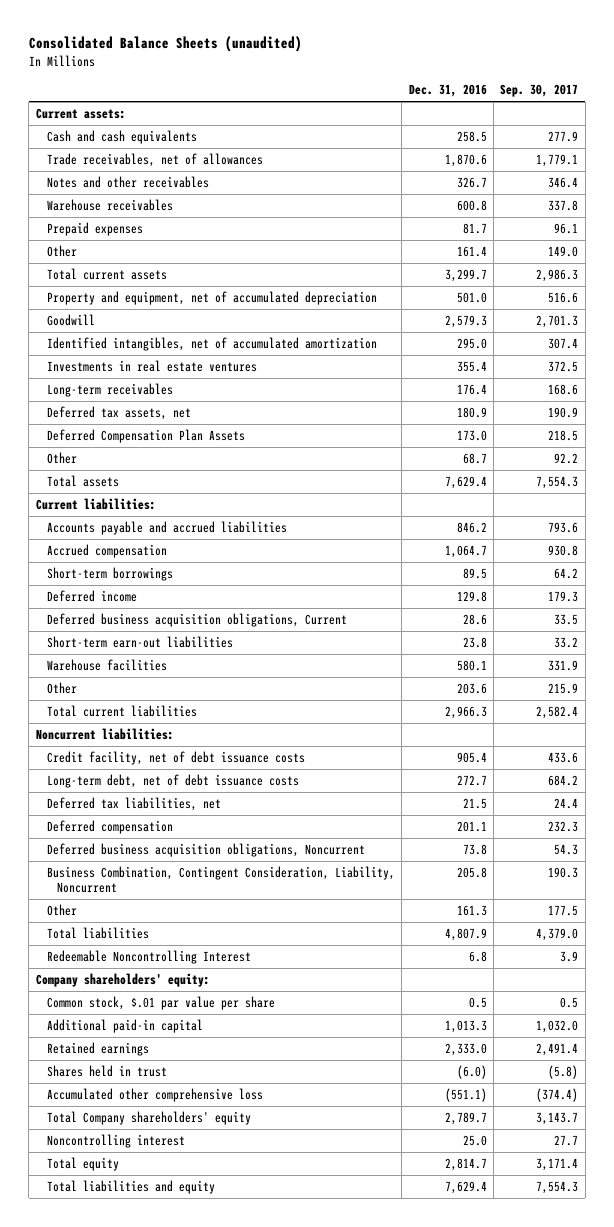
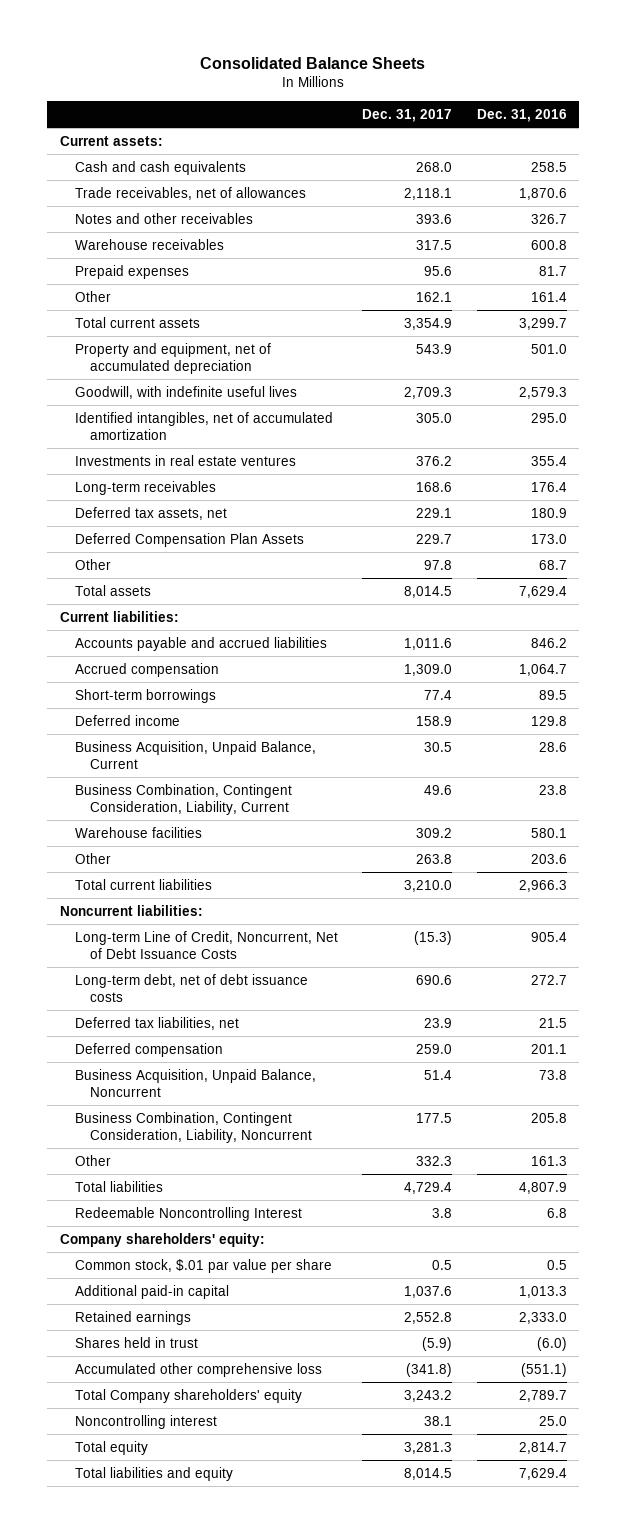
- Consolidated Balance Sheets (unaudited)
+ Consolidated Balance Sheets
- | Dec. 31, 2016 | Sep. 30, 2017
+ | Dec. 31, 2017 | Dec. 31, 2016
- Goodwill | 2,579.3 | 2,701.3
+ Goodwill, with indefinite useful lives | 2,709.3 | 2,579.3
- Deferred business acquisition obligations, Current | 28.6 | 33.5
- Short-term earn-out liabilities | 23.8 | 33.2
+ Business Acquisition, Unpaid Balance, Current | 30.5 | 28.6
+ Business Combination, Contingent Consideration, Liability, Current | 49.6 | 23.8
- Credit facility, net of debt issuance costs | 905.4 | 433.6
+ Long-term Line of Credit, Noncurrent, Net of Debt Issuance Costs | (15.3) | 905.4
- Deferred business acquisition obligations, Noncurrent | 73.8 | 54.3
+ Business Acquisition, Unpaid Balance, Noncurrent | 51.4 | 73.8

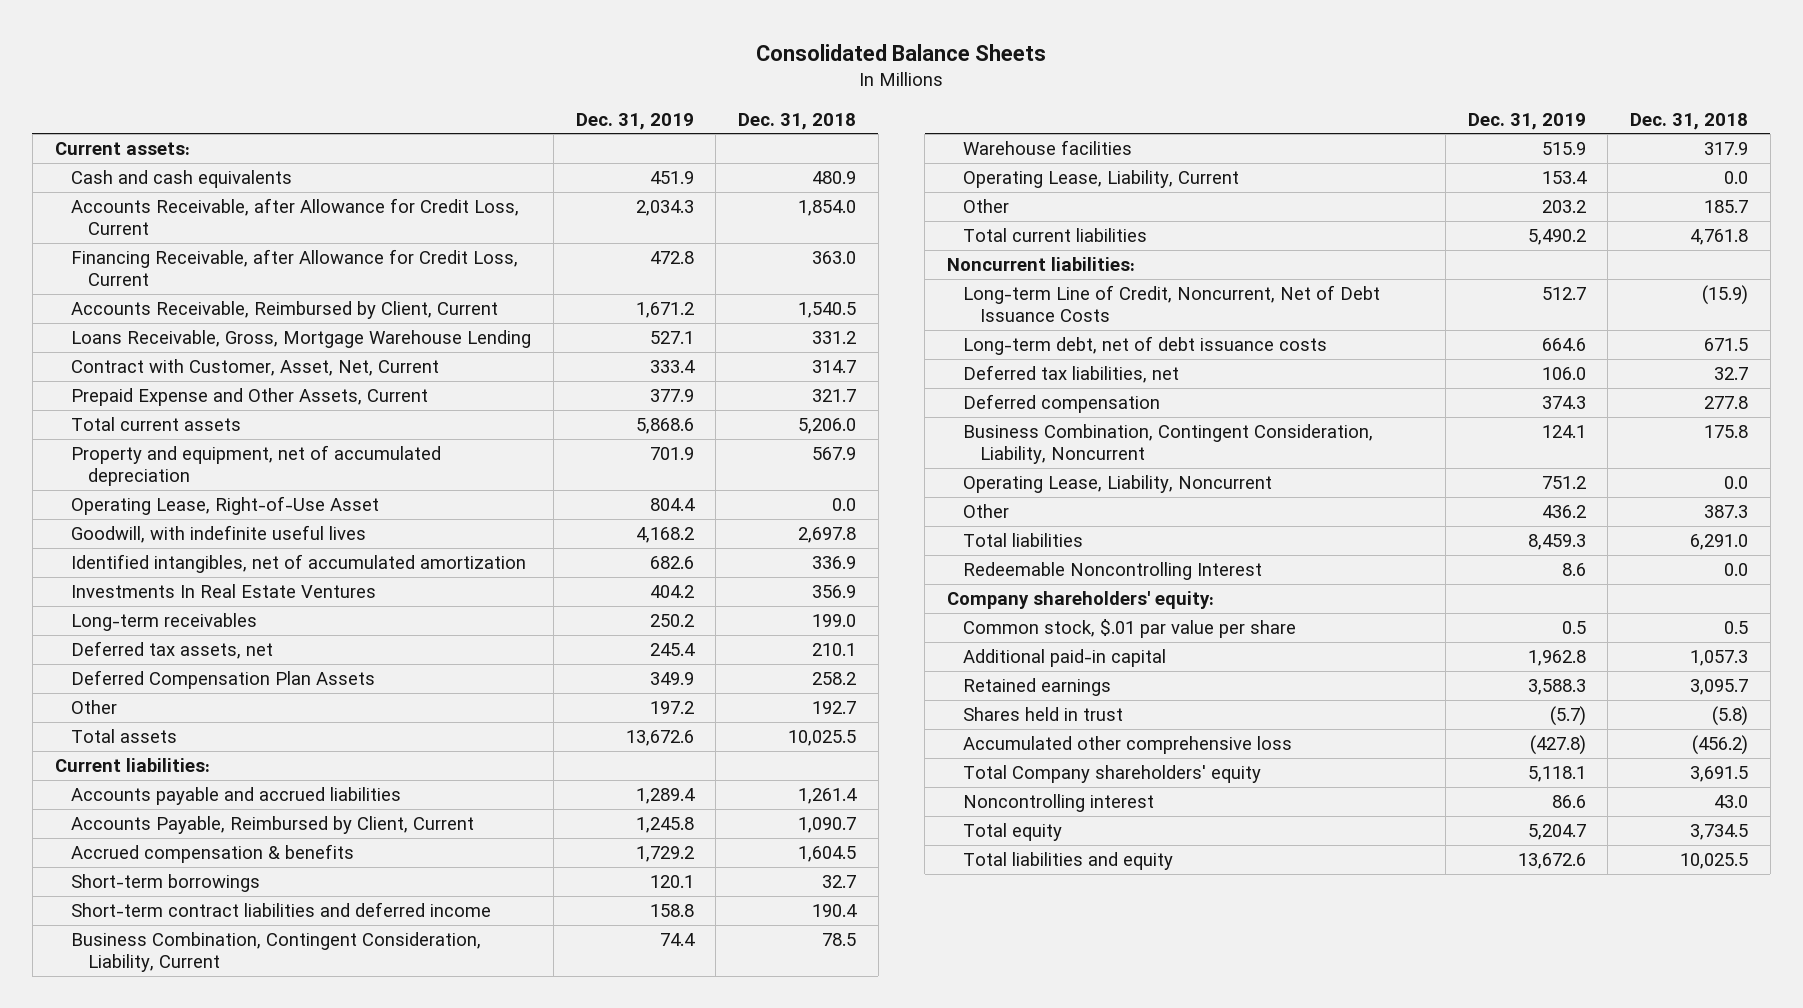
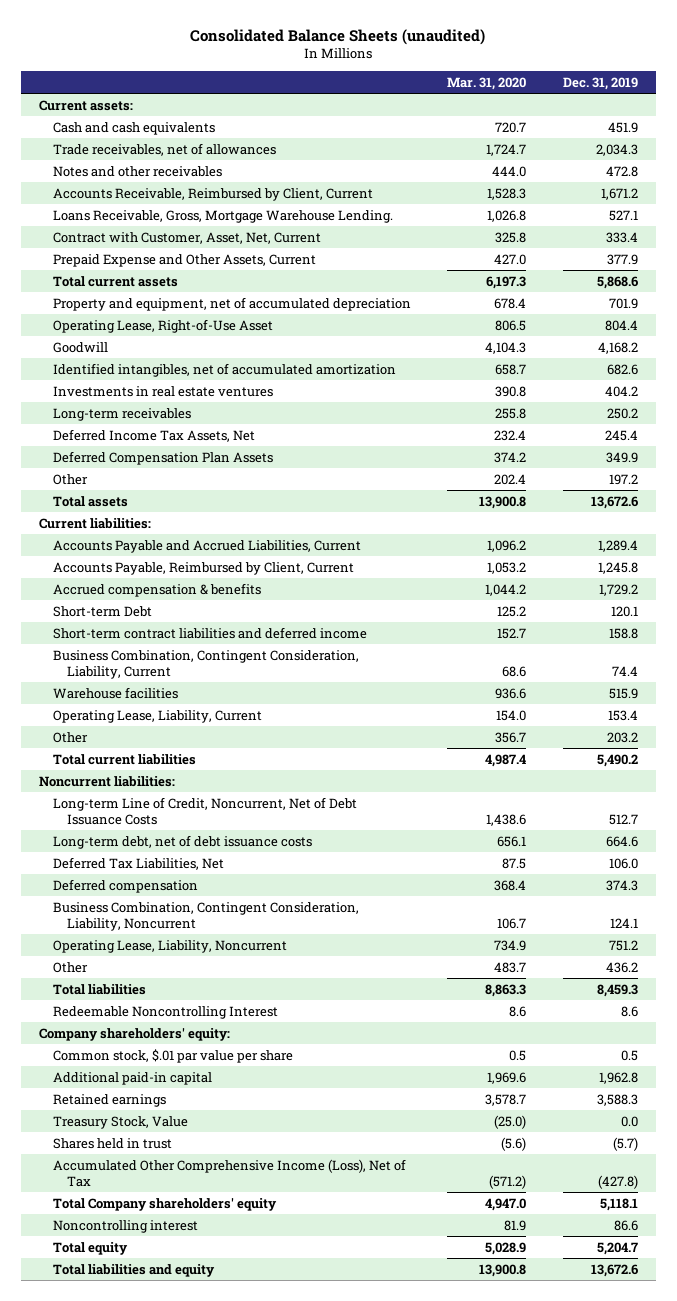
- Consolidated Balance Sheets
+ Consolidated Balance Sheets (unaudited)
- | Dec. 31, 2019 | Dec. 31, 2018
+ | Mar. 31, 2020 | Dec. 31, 2019
- Accounts Receivable, after Allowance for Credit Loss, Current | 2,034.3 | 1,854.0
- Financing Receivable, after Allowance for Credit Loss, Current | 472.8 | 363.0
+ Trade receivables, net of allowances | 1,724.7 | 2,034.3
+ Notes and other receivables | 444.0 | 472.8
- Loans Receivable, Gross, Mortgage Warehouse Lending | 527.1 | 331.2
+ Loans Receivable, Gross, Mortgage Warehouse Lending. | 1,026.8 | 527.1
- Goodwill, with indefinite useful lives | 4,168.2 | 2,697.8
+ Goodwill | 4,104.3 | 4,168.2
- Investments In Real Estate Ventures | 404.2 | 356.9
+ Investments in real estate ventures | 390.8 | 404.2
- Deferred tax assets, net | 245.4 | 210.1
+ Deferred Income Tax Assets, Net | 232.4 | 245.4
- Accounts payable and accrued liabilities | 1,289.4 | 1,261.4
+ Accounts Payable and Accrued Liabilities, Current | 1,096.2 | 1,289.4
- Short-term borrowings | 120.1 | 32.7
+ Short-term Debt | 125.2 | 120.1
- Deferred tax liabilities, net | 106.0 | 32.7
+ Deferred Tax Liabilities, Net | 87.5 | 106.0
+ Treasury Stock, Value | (25.0) | 0.0
- Accumulated other comprehensive loss | (427.8) | (456.2)
+ Accumulated Other Comprehensive Income (Loss), Net of Tax | (571.2) | (427.8)

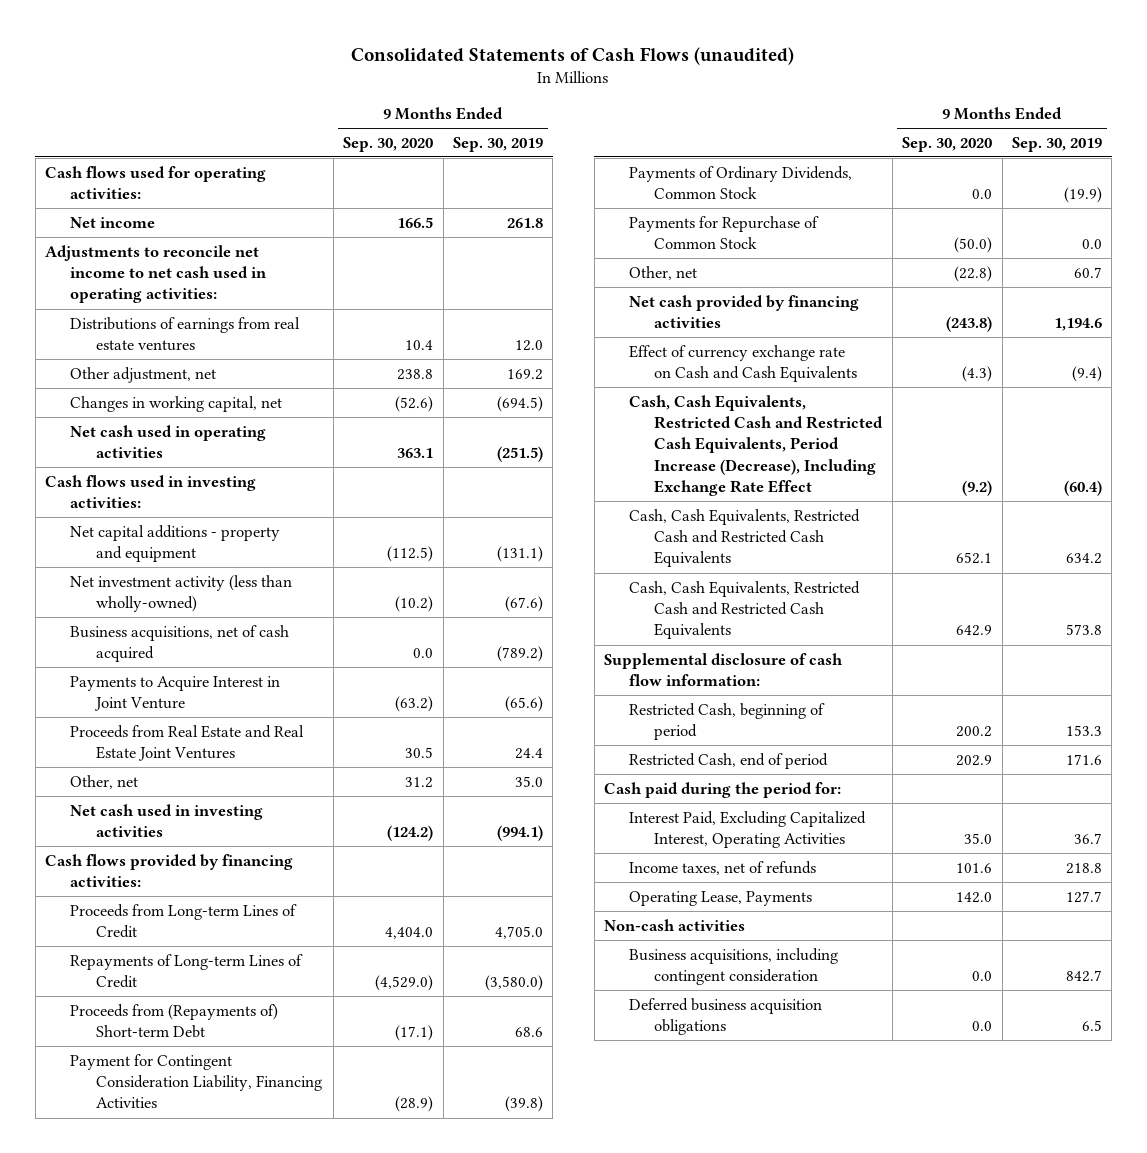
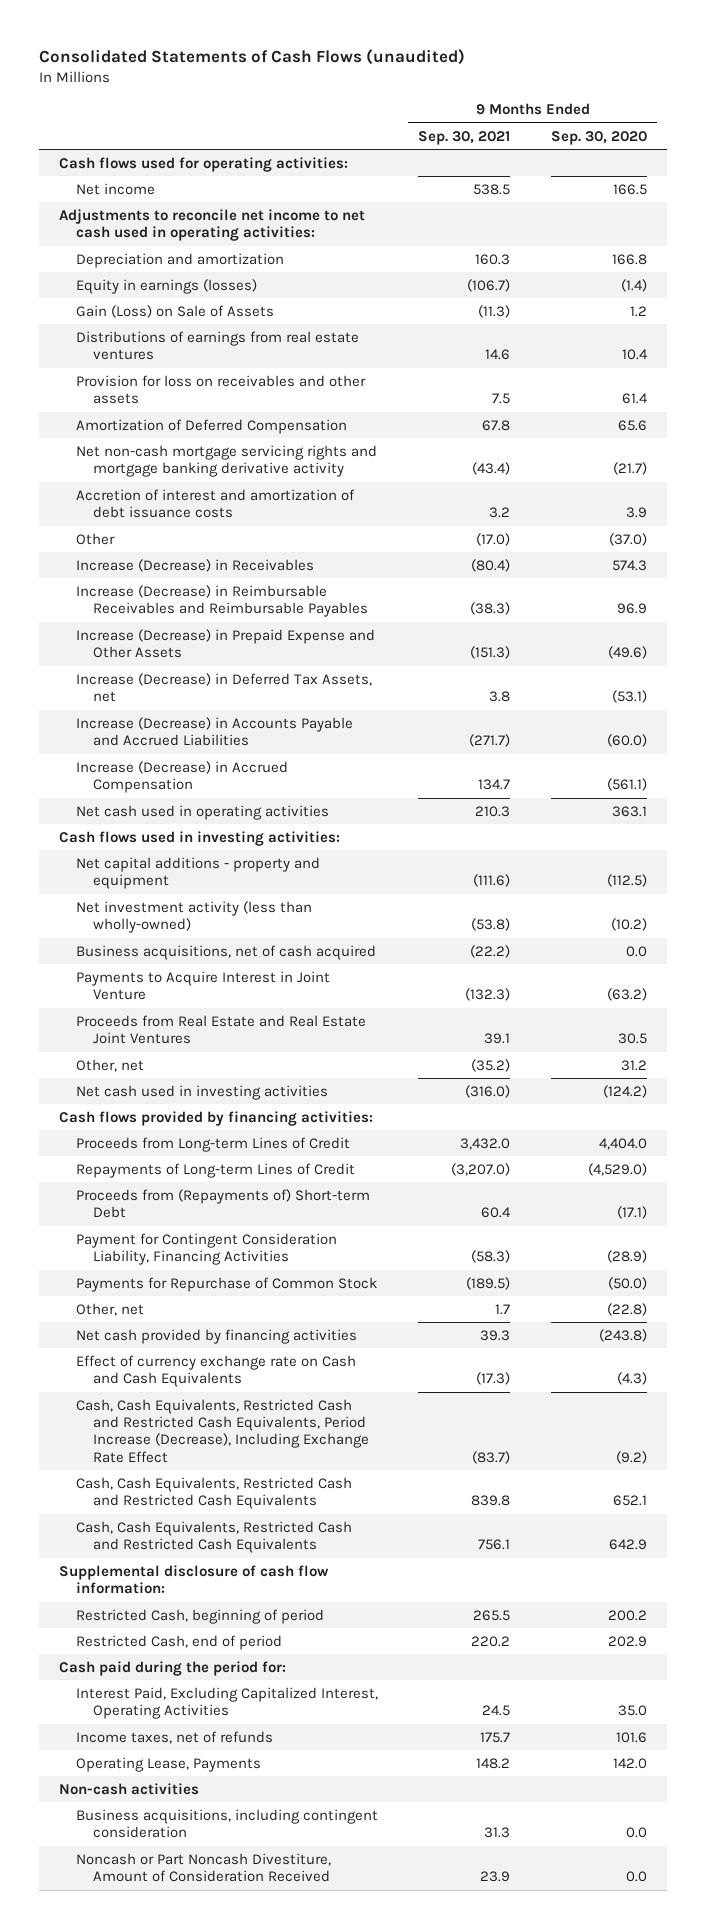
- | 9 Months Ended Sep. 30, 2020 | 9 Months Ended Sep. 30, 2019
+ | 9 Months Ended Sep. 30, 2021 | 9 Months Ended Sep. 30, 2020
+ Depreciation and amortization | 160.3 | 166.8
+ Equity in earnings (losses) | (106.7) | (1.4)
+ Gain (Loss) on Sale of Assets | (11.3) | 1.2
- Other adjustment, net | 238.8 | 169.2
- Changes in working capital, net | (52.6) | (694.5)
+ Provision for loss on receivables and other assets | 7.5 | 61.4
+ Amortization of Deferred Compensation | 67.8 | 65.6
+ Net non-cash mortgage servicing rights and mortgage banking derivative activity | (43.4) | (21.7)
+ Accretion of interest and amortization of debt issuance costs | 3.2 | 3.9
+ Other | (17.0) | (37.0)
+ Increase (Decrease) in Receivables | (80.4) | 574.3
+ Increase (Decrease) in Reimbursable Receivables and Reimbursable Payables | (38.3) | 96.9
+ Increase (Decrease) in Prepaid Expense and Other Assets | (151.3) | (49.6)
+ Increase (Decrease) in Deferred Tax Assets, net | 3.8 | (53.1)
+ Increase (Decrease) in Accounts Payable and Accrued Liabilities | (271.7) | (60.0)
+ Increase (Decrease) in Accrued Compensation | 134.7 | (561.1)
- Payments of Ordinary Dividends, Common Stock | 0.0 | (19.9)
- Deferred business acquisition obligations | 0.0 | 6.5
+ Noncash or Part Noncash Divestiture, Amount of Consideration Received | 23.9 | 0.0

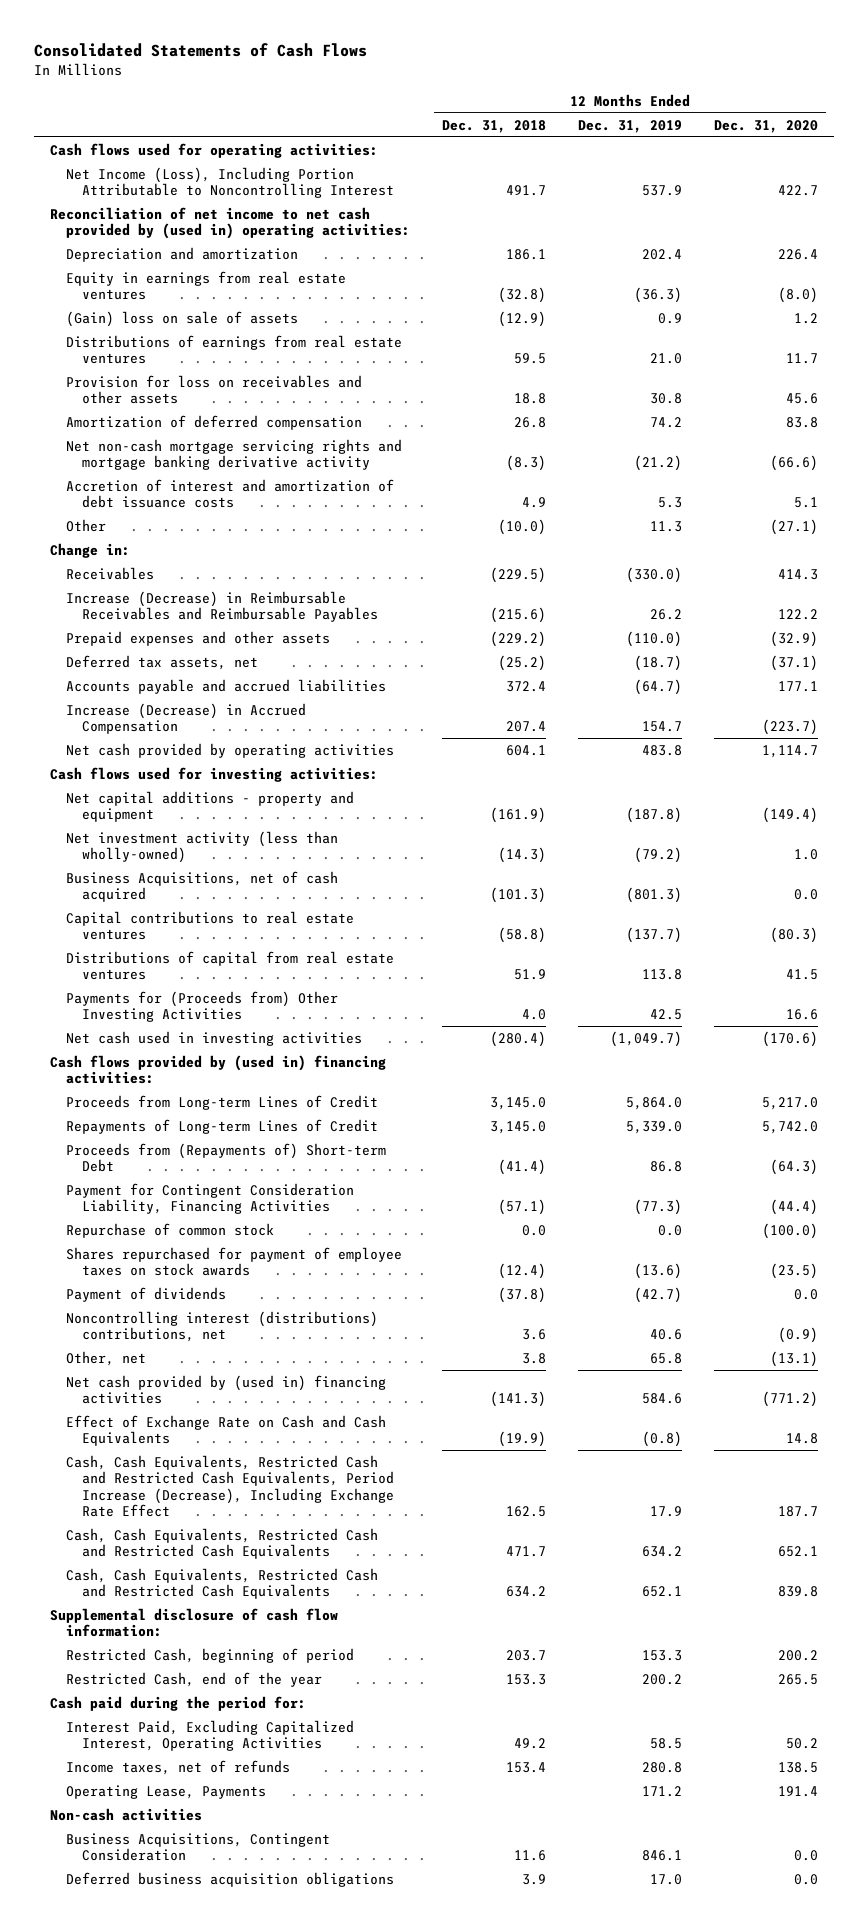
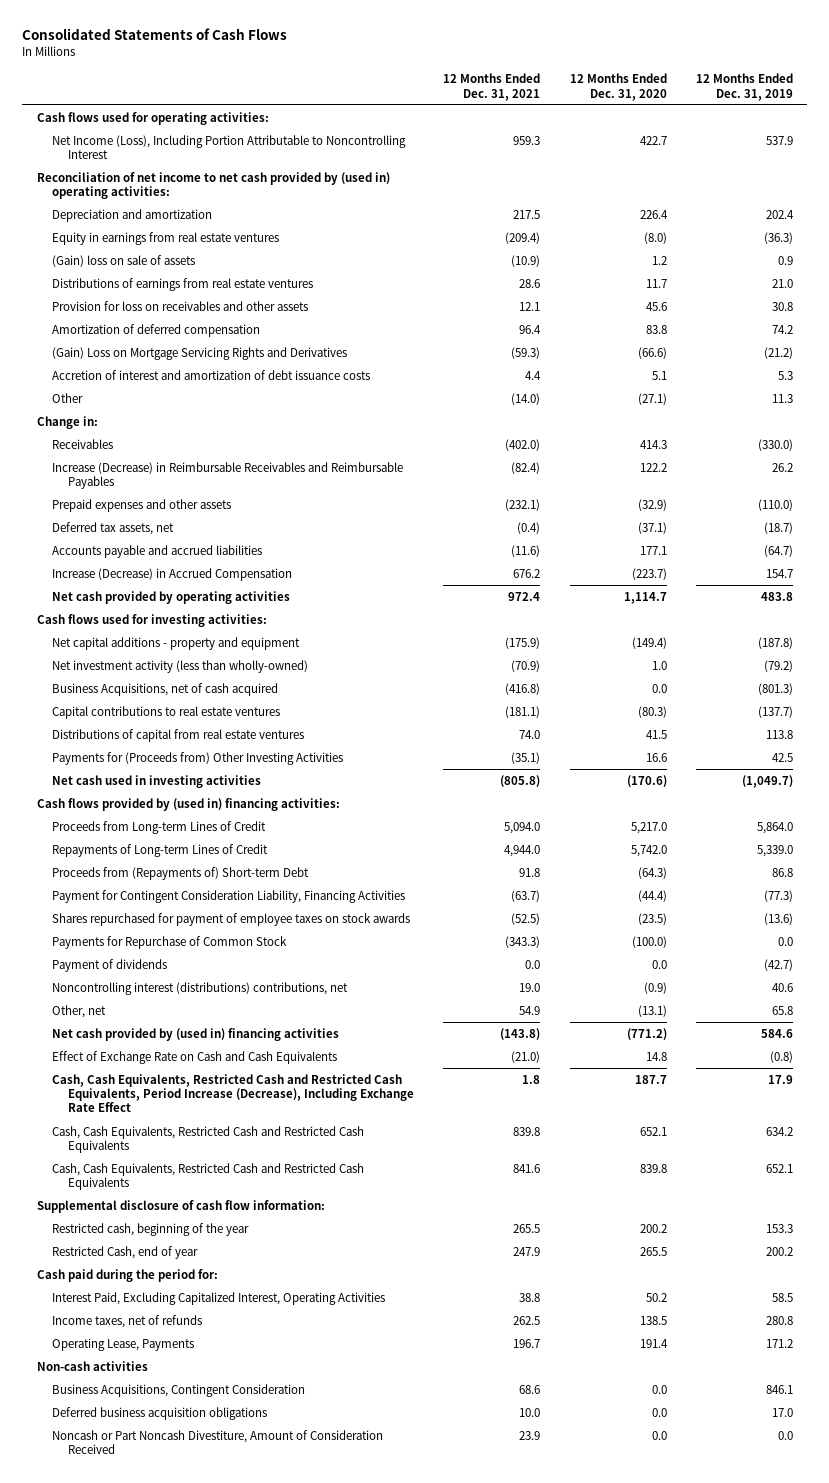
- | 12 Months Ended Dec. 31, 2018 | 12 Months Ended Dec. 31, 2019 | 12 Months Ended Dec. 31, 2020
+ | 12 Months Ended Dec. 31, 2021 | 12 Months Ended Dec. 31, 2020 | 12 Months Ended Dec. 31, 2019
- Net non-cash mortgage servicing rights and mortgage banking derivative activity | (8.3) | (21.2) | (66.6)
+ (Gain) Loss on Mortgage Servicing Rights and Derivatives | (59.3) | (66.6) | (21.2)
- Repurchase of common stock | 0.0 | 0.0 | (100.0)
+ Payments for Repurchase of Common Stock | (343.3) | (100.0) | 0.0
- Restricted Cash, beginning of period | 203.7 | 153.3 | 200.2
- Restricted Cash, end of the year | 153.3 | 200.2 | 265.5
+ Restricted cash, beginning of the year | 265.5 | 200.2 | 153.3
+ Restricted Cash, end of year | 247.9 | 265.5 | 200.2
+ Noncash or Part Noncash Divestiture, Amount of Consideration Received | 23.9 | 0.0 | 0.0

